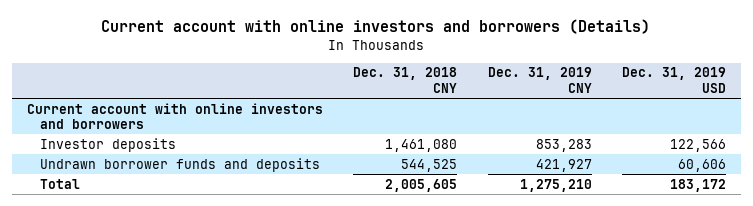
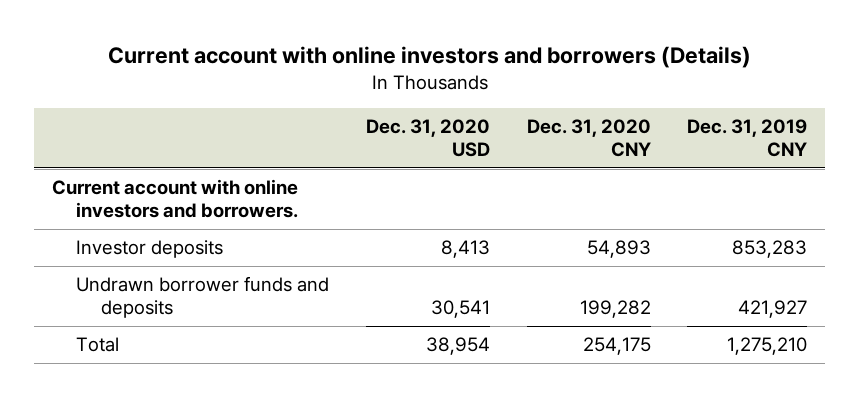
- | Dec. 31, 2018 CNY | Dec. 31, 2019 CNY | Dec. 31, 2019 USD
+ | Dec. 31, 2020 USD | Dec. 31, 2020 CNY | Dec. 31, 2019 CNY
- Current account with online investors and borrowers
+ Current account with online investors and borrowers.

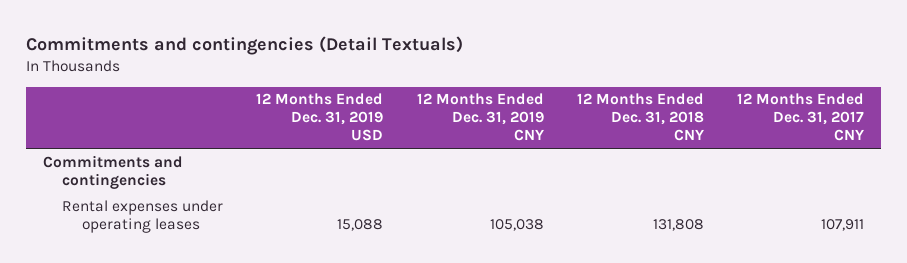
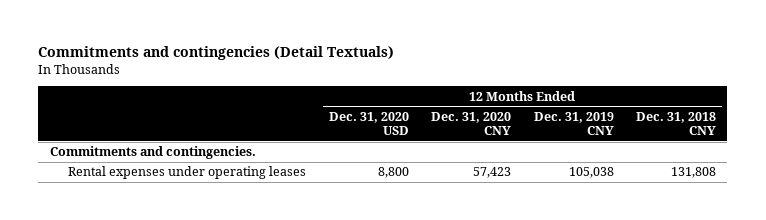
- | 12 Months Ended Dec. 31, 2019 USD | 12 Months Ended Dec. 31, 2019 CNY | 12 Months Ended Dec. 31, 2018 CNY | 12 Months Ended Dec. 31, 2017 CNY
+ | 12 Months Ended Dec. 31, 2020 USD | 12 Months Ended Dec. 31, 2020 CNY | 12 Months Ended Dec. 31, 2019 CNY | 12 Months Ended Dec. 31, 2018 CNY
- Commitments and contingencies
+ Commitments and contingencies.

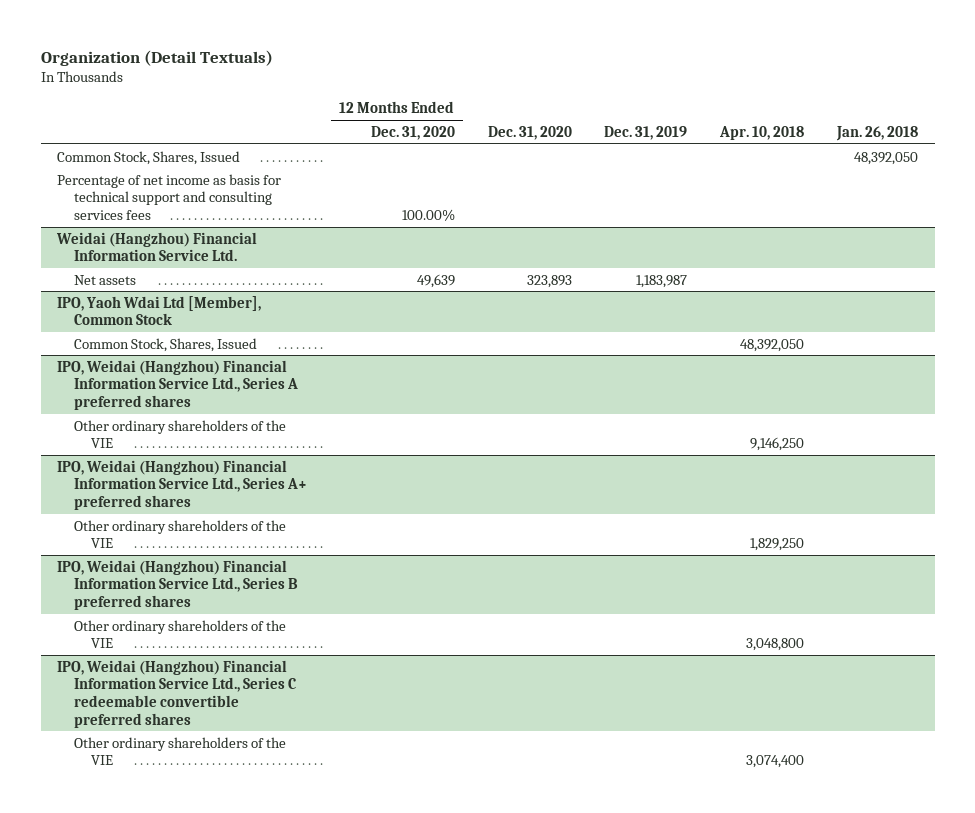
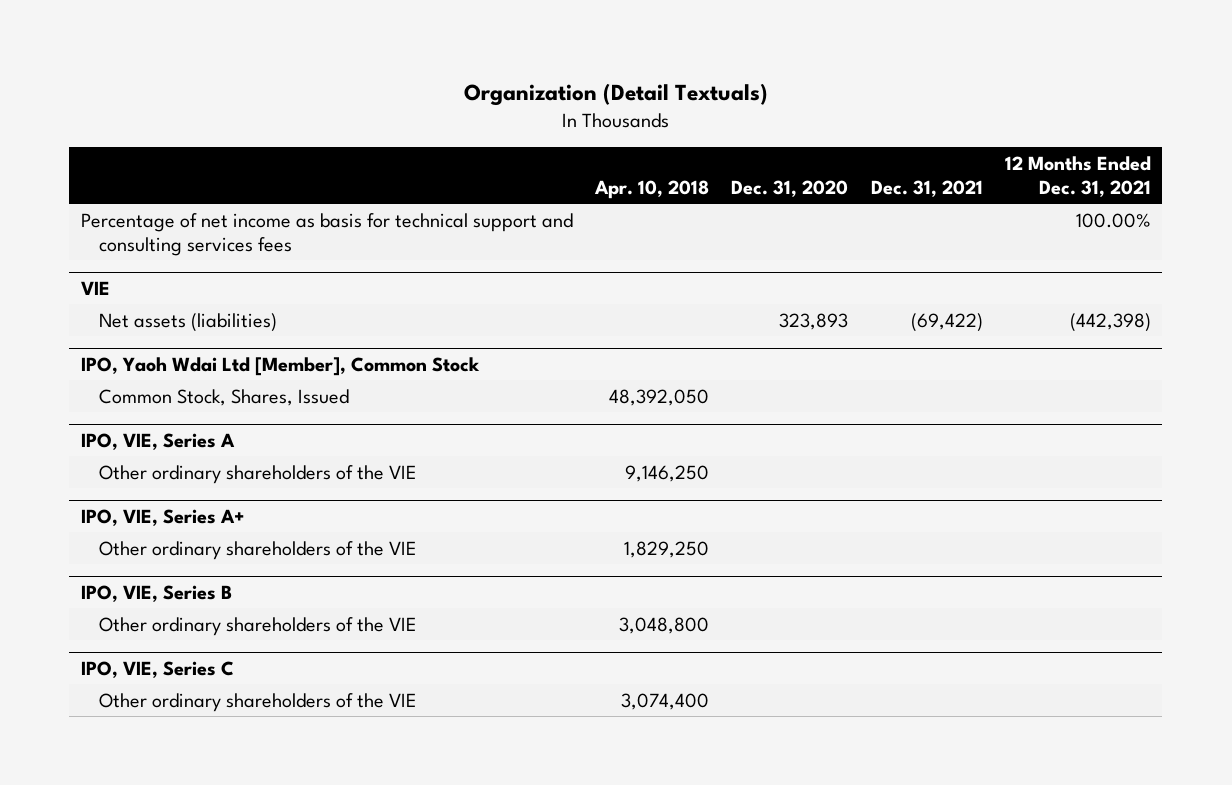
- | 12 Months Ended Dec. 31, 2020 | Dec. 31, 2020 | Dec. 31, 2019 | Apr. 10, 2018 | Jan. 26, 2018
+ | Apr. 10, 2018 | Dec. 31, 2020 | Dec. 31, 2021 | 12 Months Ended Dec. 31, 2021
- Common Stock, Shares, Issued | | | | | 48,392,050
- Weidai (Hangzhou) Financial Information Service Ltd.
- Net assets | 49,639 | 323,893 | 1,183,987 | |
+ VIE
+ Net assets (liabilities) | | 323,893 | (69,422) | (442,398)
- IPO, Weidai (Hangzhou) Financial Information Service Ltd., Series A preferred shares
+ IPO, VIE, Series A
- IPO, Weidai (Hangzhou) Financial Information Service Ltd., Series A+ preferred shares
+ IPO, VIE, Series A+
- IPO, Weidai (Hangzhou) Financial Information Service Ltd., Series B preferred shares
+ IPO, VIE, Series B
- IPO, Weidai (Hangzhou) Financial Information Service Ltd., Series C redeemable convertible preferred shares
+ IPO, VIE, Series C

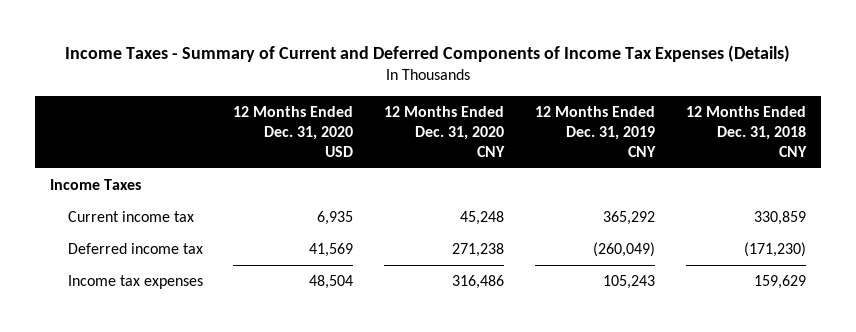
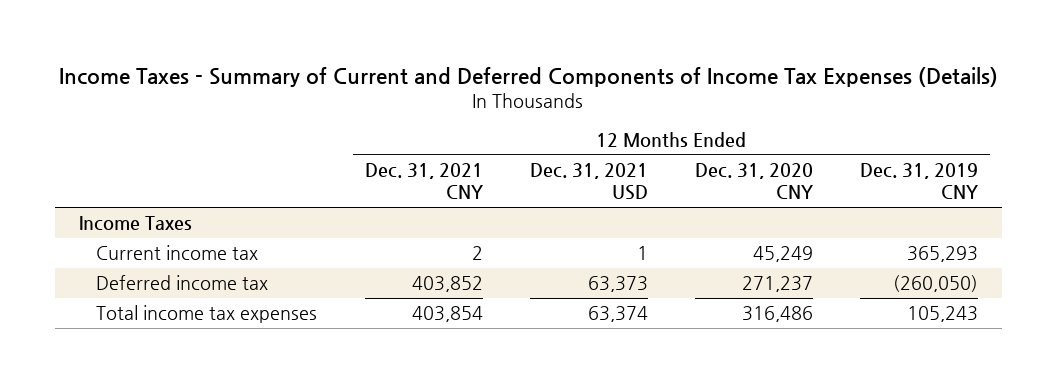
- | 12 Months Ended Dec. 31, 2020 USD | 12 Months Ended Dec. 31, 2020 CNY | 12 Months Ended Dec. 31, 2019 CNY | 12 Months Ended Dec. 31, 2018 CNY
+ | 12 Months Ended Dec. 31, 2021 CNY | 12 Months Ended Dec. 31, 2021 USD | 12 Months Ended Dec. 31, 2020 CNY | 12 Months Ended Dec. 31, 2019 CNY
- Current income tax | 6,935 | 45,248 | 365,292 | 330,859
- Deferred income tax | 41,569 | 271,238 | (260,049) | (171,230)
- Income tax expenses | 48,504 | 316,486 | 105,243 | 159,629
+ Current income tax | 2 | 1 | 45,249 | 365,293
+ Deferred income tax | 403,852 | 63,373 | 271,237 | (260,050)
+ Total income tax expenses | 403,854 | 63,374 | 316,486 | 105,243

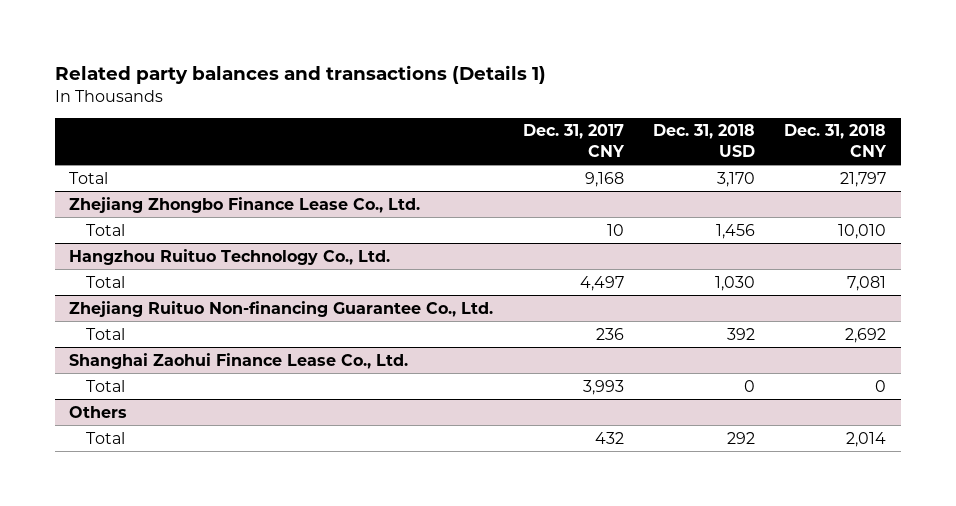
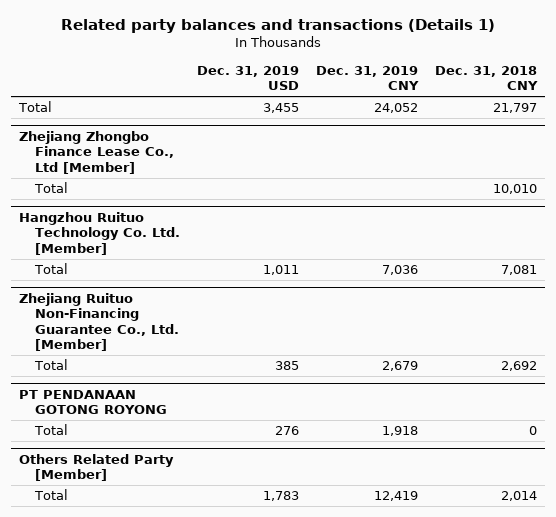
- | Dec. 31, 2017 CNY | Dec. 31, 2018 USD | Dec. 31, 2018 CNY
+ | Dec. 31, 2019 USD | Dec. 31, 2019 CNY | Dec. 31, 2018 CNY
- Zhejiang Zhongbo Finance Lease Co., Ltd.
+ Zhejiang Zhongbo Finance Lease Co., Ltd [Member]
- Hangzhou Ruituo Technology Co., Ltd.
+ Hangzhou Ruituo Technology Co. Ltd. [Member]
- Zhejiang Ruituo Non-financing Guarantee Co., Ltd.
+ Zhejiang Ruituo Non-Financing Guarantee Co., Ltd. [Member]
- Shanghai Zaohui Finance Lease Co., Ltd.
+ PT PENDANAAN GOTONG ROYONG
- Others
+ Others Related Party [Member]

